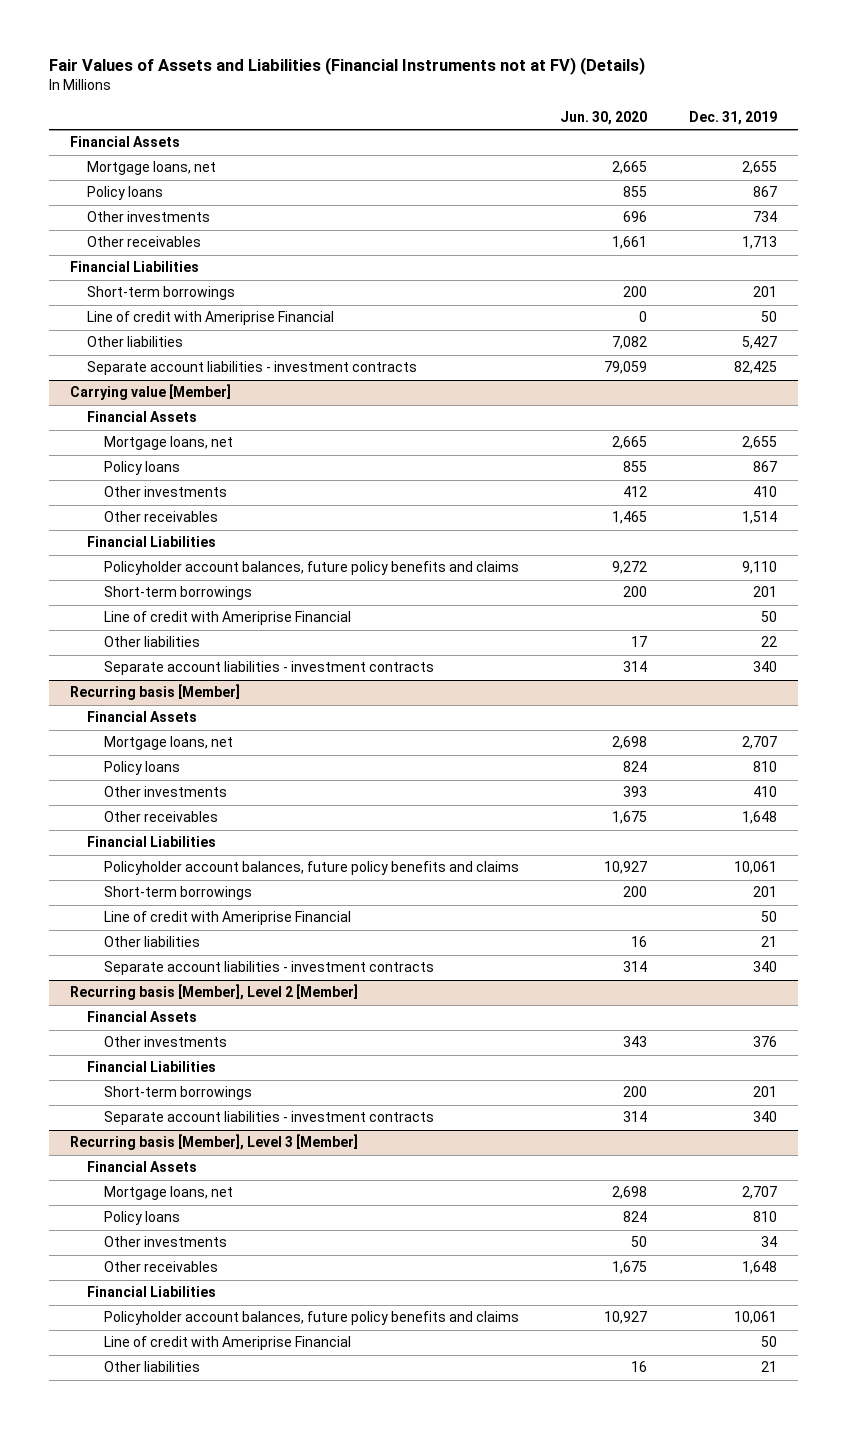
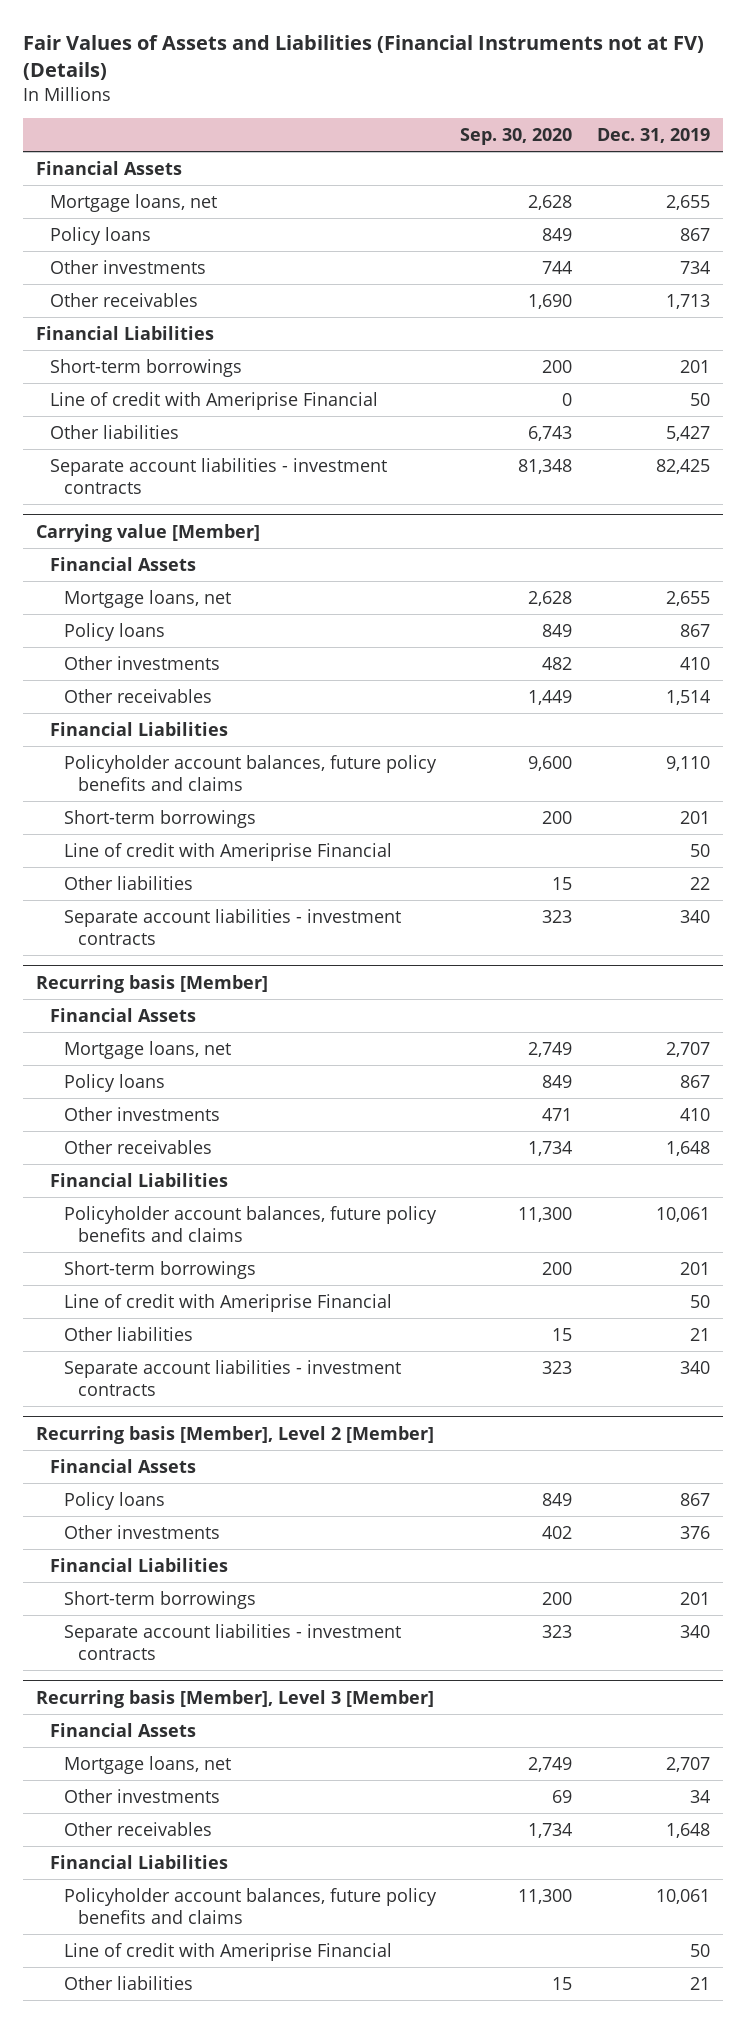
- | Jun. 30, 2020 | Dec. 31, 2019
+ | Sep. 30, 2020 | Dec. 31, 2019
@ Recurring basis [Member]
- Policy loans | 824 | 810
+ Policy loans | 849 | 867
@ Recurring basis [Member], Level 2 [Member]
+ Policy loans | 849 | 867
@ Recurring basis [Member], Level 3 [Member]
- Policy loans | 824 | 810

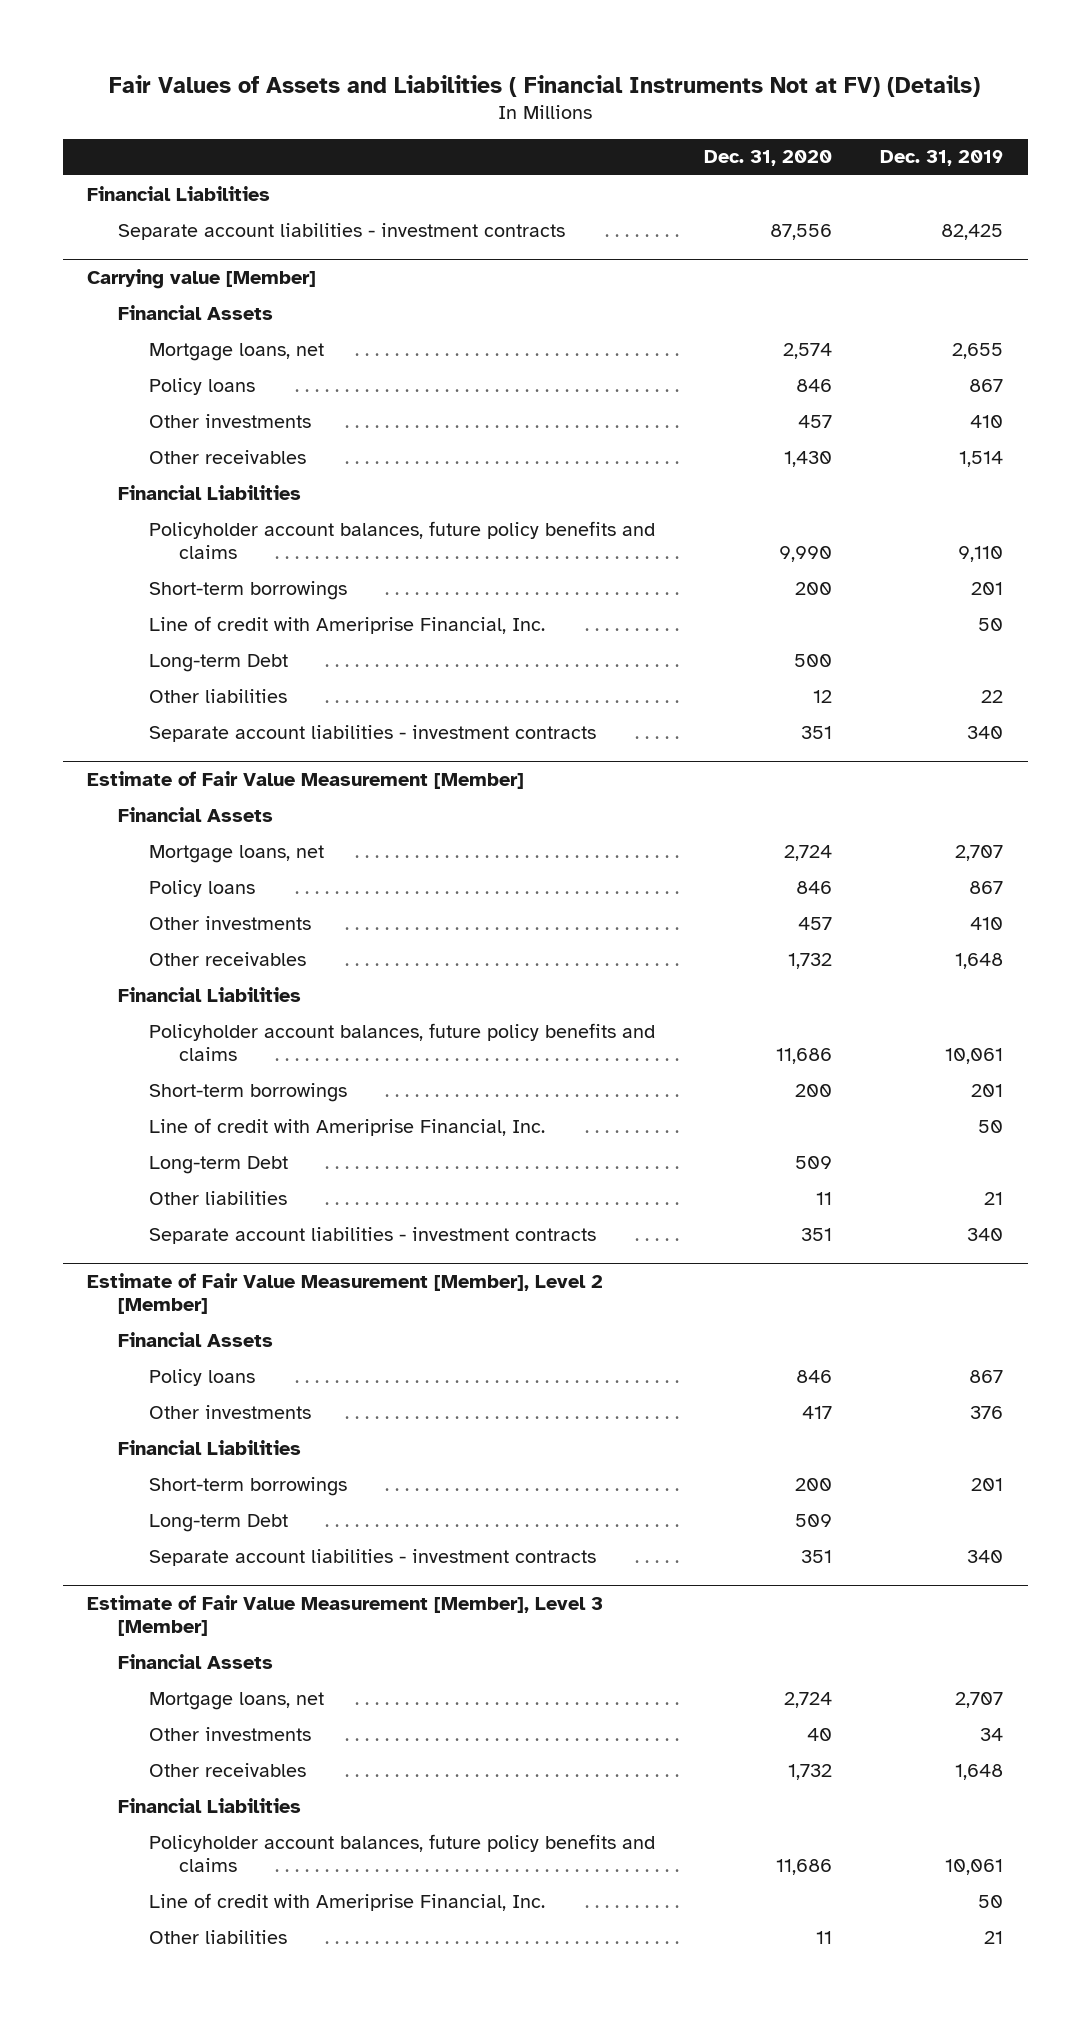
- Fair Values of Assets and Liabilities (Financial Instruments not at FV) (Details)
+ Fair Values of Assets and Liabilities ( Financial Instruments Not at FV) (Details)
- | Sep. 30, 2020 | Dec. 31, 2019
+ | Dec. 31, 2020 | Dec. 31, 2019
- Financial Assets
- Mortgage loans, net | 2,628 | 2,655
- Policy loans | 849 | 867
- Other investments | 744 | 734
- Other receivables | 1,690 | 1,713
- Short-term borrowings | 200 | 201
- Line of credit with Ameriprise Financial | 0 | 50
- Other liabilities | 6,743 | 5,427
@ Carrying value [Member]
- Line of credit with Ameriprise Financial | | 50
+ Line of credit with Ameriprise Financial, Inc. | | 50
+ Long-term Debt | 500 |
- Recurring basis [Member]
+ Estimate of Fair Value Measurement [Member]
- Line of credit with Ameriprise Financial | | 50
+ Line of credit with Ameriprise Financial, Inc. | | 50
+ Long-term Debt | 509 |
- Recurring basis [Member], Level 2 [Member]
+ Estimate of Fair Value Measurement [Member], Level 2 [Member]
+ Long-term Debt | 509 |
- Recurring basis [Member], Level 3 [Member]
+ Estimate of Fair Value Measurement [Member], Level 3 [Member]
- Line of credit with Ameriprise Financial | | 50
+ Line of credit with Ameriprise Financial, Inc. | | 50

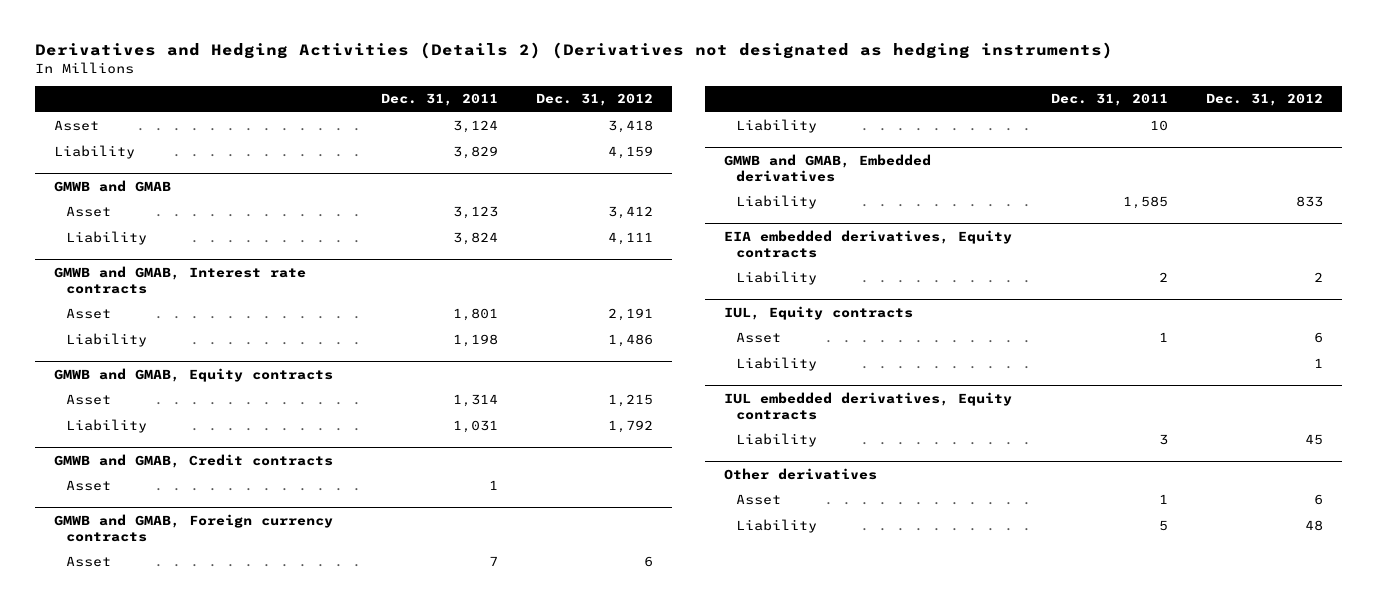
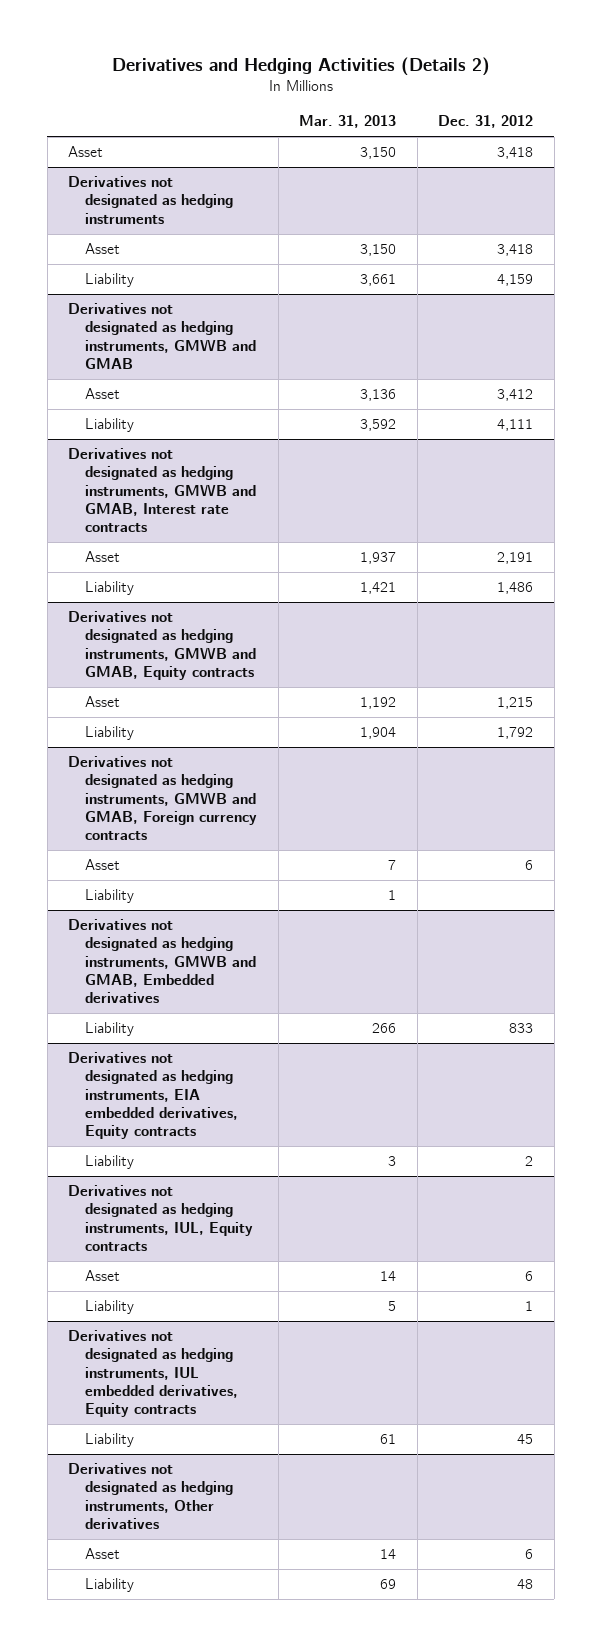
- Derivatives and Hedging Activities (Details 2) (Derivatives not designated as hedging instruments)
+ Derivatives and Hedging Activities (Details 2)
- | Dec. 31, 2011 | Dec. 31, 2012
+ | Mar. 31, 2013 | Dec. 31, 2012
+ Derivatives not designated as hedging instruments
+ Asset | 3,150 | 3,418
- GMWB and GMAB
+ Derivatives not designated as hedging instruments, GMWB and GMAB
- GMWB and GMAB, Interest rate contracts
+ Derivatives not designated as hedging instruments, GMWB and GMAB, Interest rate contracts
- GMWB and GMAB, Equity contracts
+ Derivatives not designated as hedging instruments, GMWB and GMAB, Equity contracts
- GMWB and GMAB, Credit contracts
- Asset | 1 |
- GMWB and GMAB, Foreign currency contracts
+ Derivatives not designated as hedging instruments, GMWB and GMAB, Foreign currency contracts
- GMWB and GMAB, Embedded derivatives
+ Derivatives not designated as hedging instruments, GMWB and GMAB, Embedded derivatives
- EIA embedded derivatives, Equity contracts
+ Derivatives not designated as hedging instruments, EIA embedded derivatives, Equity contracts
- IUL, Equity contracts
+ Derivatives not designated as hedging instruments, IUL, Equity contracts
- IUL embedded derivatives, Equity contracts
+ Derivatives not designated as hedging instruments, IUL embedded derivatives, Equity contracts
- Other derivatives
+ Derivatives not designated as hedging instruments, Other derivatives

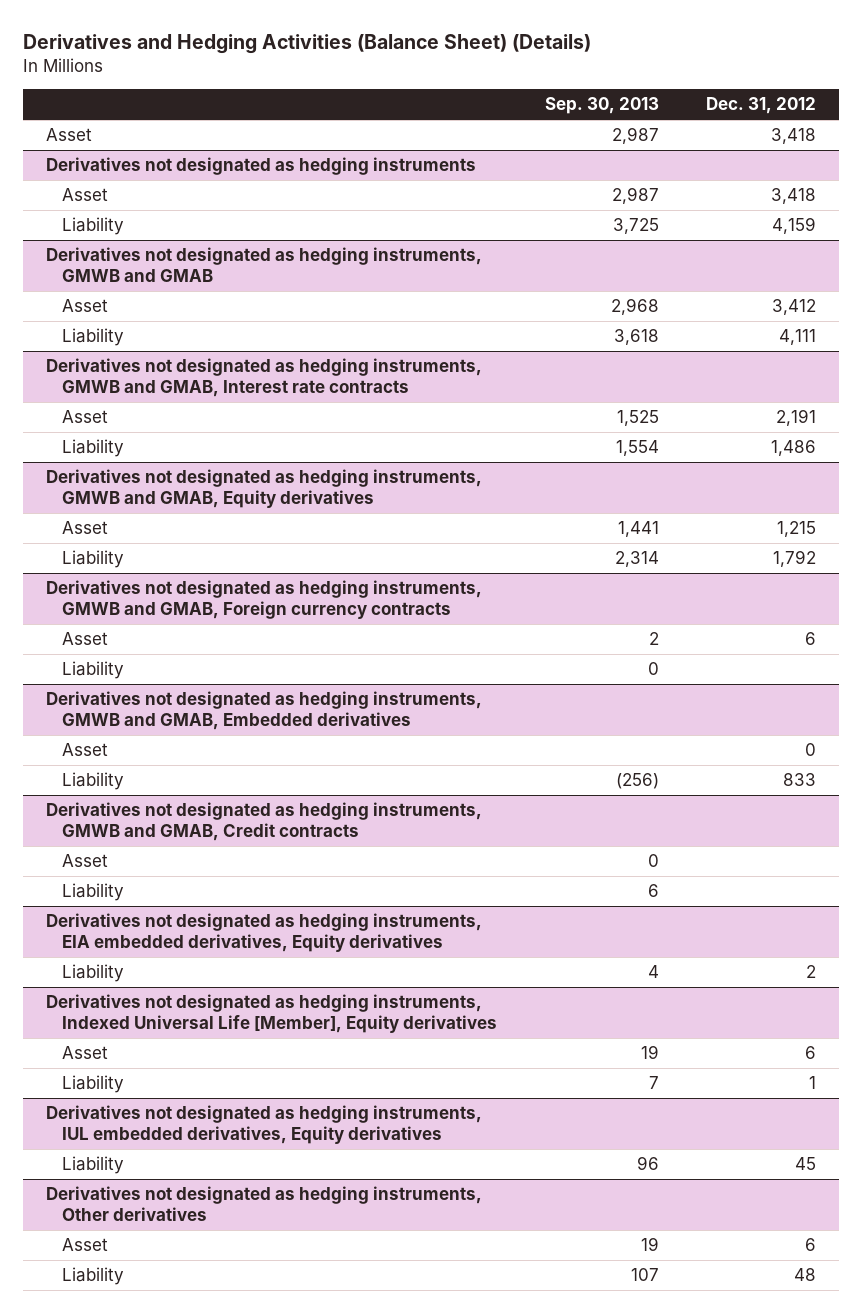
- Derivatives and Hedging Activities (Details 2)
+ Derivatives and Hedging Activities (Balance Sheet) (Details)
- | Mar. 31, 2013 | Dec. 31, 2012
+ | Sep. 30, 2013 | Dec. 31, 2012
- Derivatives not designated as hedging instruments, GMWB and GMAB, Equity contracts
+ Derivatives not designated as hedging instruments, GMWB and GMAB, Equity derivatives
@ Derivatives not designated as hedging instruments, GMWB and GMAB, Embedded derivatives
+ Asset | | 0
- Derivatives not designated as hedging instruments, EIA embedded derivatives, Equity contracts
+ Derivatives not designated as hedging instruments, GMWB and GMAB, Credit contracts
+ Asset | 0 |
+ Liability | 6 |
+ Derivatives not designated as hedging instruments, EIA embedded derivatives, Equity derivatives
- Derivatives not designated as hedging instruments, IUL, Equity contracts
+ Derivatives not designated as hedging instruments, Indexed Universal Life [Member], Equity derivatives
- Derivatives not designated as hedging instruments, IUL embedded derivatives, Equity contracts
+ Derivatives not designated as hedging instruments, IUL embedded derivatives, Equity derivatives

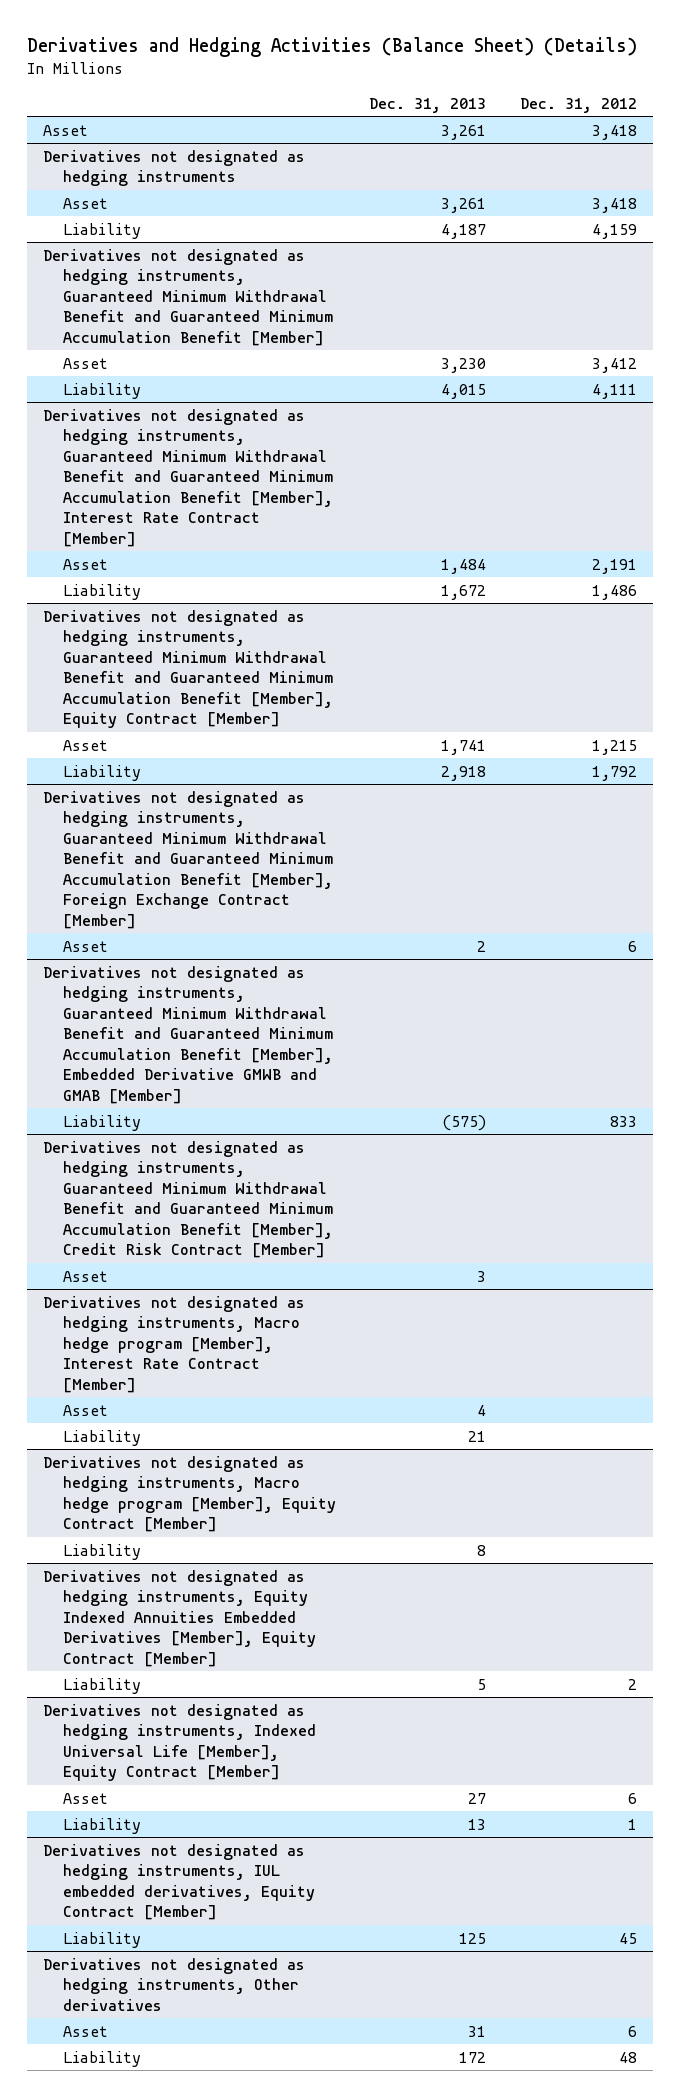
- | Sep. 30, 2013 | Dec. 31, 2012
+ | Dec. 31, 2013 | Dec. 31, 2012
- Derivatives not designated as hedging instruments, GMWB and GMAB
+ Derivatives not designated as hedging instruments, Guaranteed Minimum Withdrawal Benefit and Guaranteed Minimum Accumulation Benefit [Member]
- Derivatives not designated as hedging instruments, GMWB and GMAB, Interest rate contracts
+ Derivatives not designated as hedging instruments, Guaranteed Minimum Withdrawal Benefit and Guaranteed Minimum Accumulation Benefit [Member], Interest Rate Contract [Member]
- Derivatives not designated as hedging instruments, GMWB and GMAB, Equity derivatives
+ Derivatives not designated as hedging instruments, Guaranteed Minimum Withdrawal Benefit and Guaranteed Minimum Accumulation Benefit [Member], Equity Contract [Member]
- Derivatives not designated as hedging instruments, GMWB and GMAB, Foreign currency contracts
+ Derivatives not designated as hedging instruments, Guaranteed Minimum Withdrawal Benefit and Guaranteed Minimum Accumulation Benefit [Member], Foreign Exchange Contract [Member]
- Liability | 0 |
- Derivatives not designated as hedging instruments, GMWB and GMAB, Embedded derivatives
- Asset | | 0
+ Derivatives not designated as hedging instruments, Guaranteed Minimum Withdrawal Benefit and Guaranteed Minimum Accumulation Benefit [Member], Embedded Derivative GMWB and GMAB [Member]
- Derivatives not designated as hedging instruments, GMWB and GMAB, Credit contracts
+ Derivatives not designated as hedging instruments, Guaranteed Minimum Withdrawal Benefit and Guaranteed Minimum Accumulation Benefit [Member], Credit Risk Contract [Member]
+ Derivatives not designated as hedging instruments, Macro hedge program [Member], Interest Rate Contract [Member]
+ Asset | 4 |
- Derivatives not designated as hedging instruments, EIA embedded derivatives, Equity derivatives
+ Derivatives not designated as hedging instruments, Macro hedge program [Member], Equity Contract [Member]
+ Liability | 8 |
+ Derivatives not designated as hedging instruments, Equity Indexed Annuities Embedded Derivatives [Member], Equity Contract [Member]
- Derivatives not designated as hedging instruments, Indexed Universal Life [Member], Equity derivatives
+ Derivatives not designated as hedging instruments, Indexed Universal Life [Member], Equity Contract [Member]
- Derivatives not designated as hedging instruments, IUL embedded derivatives, Equity derivatives
+ Derivatives not designated as hedging instruments, IUL embedded derivatives, Equity Contract [Member]

